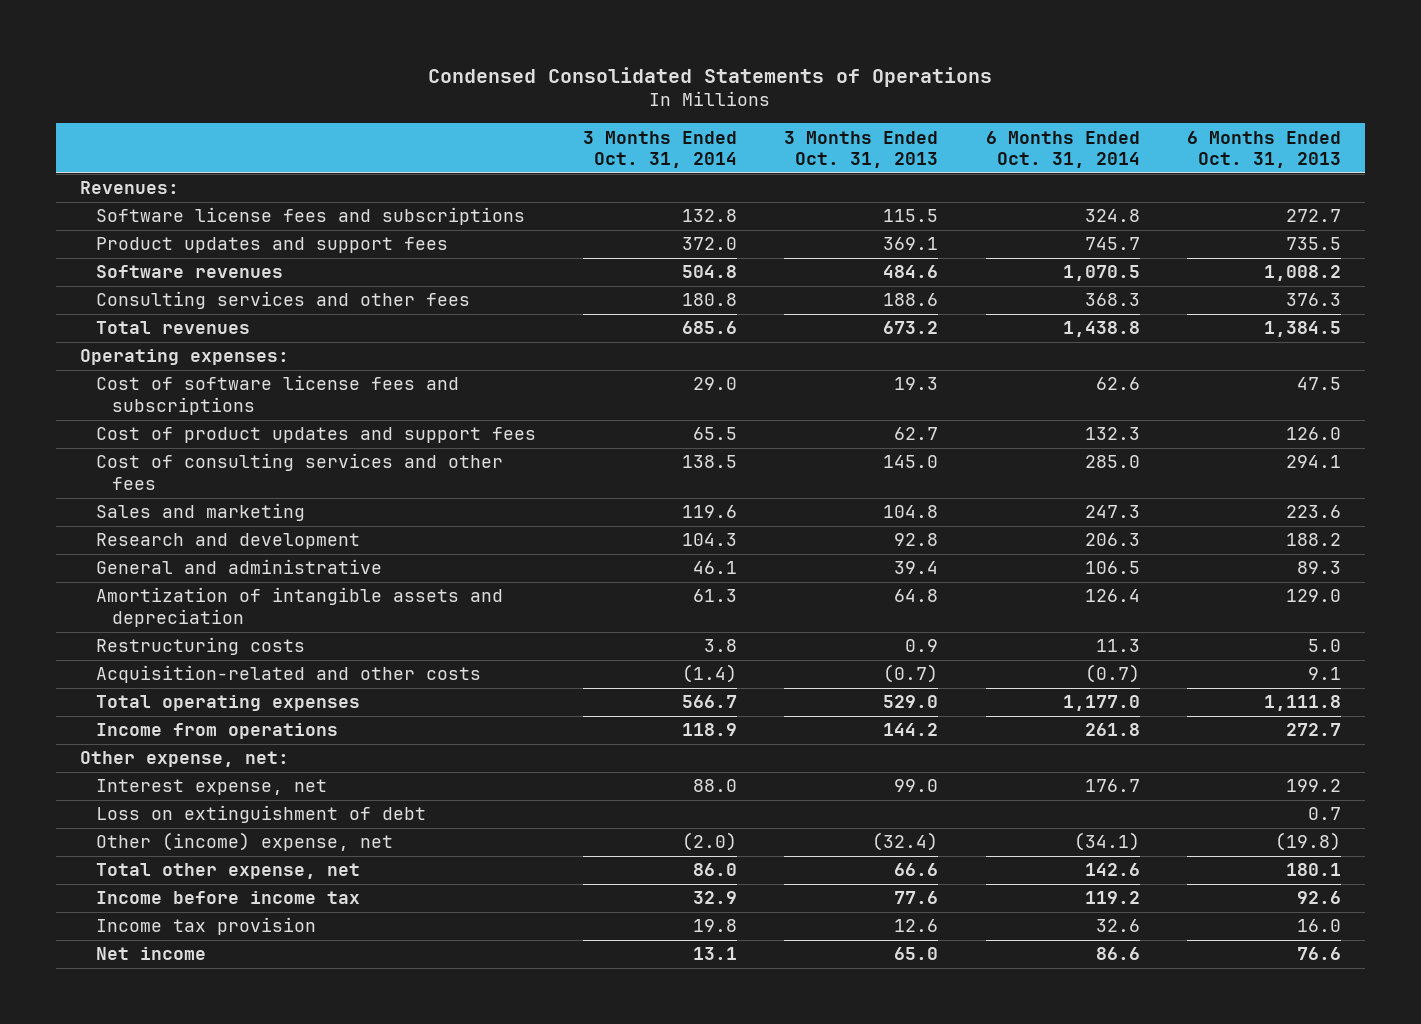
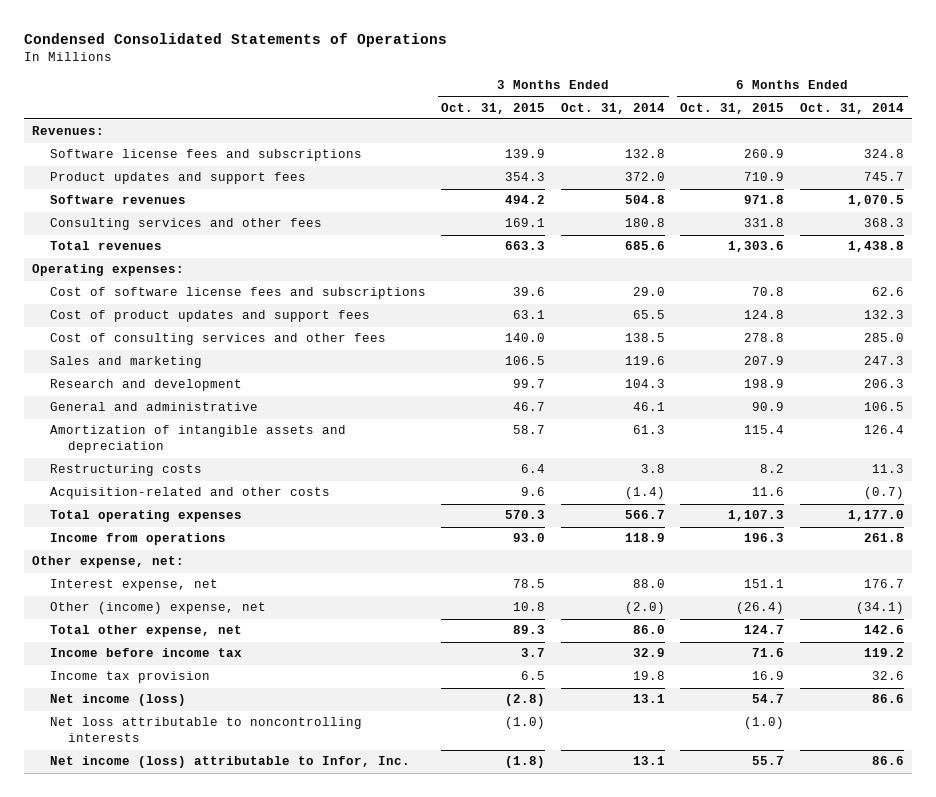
- | 3 Months Ended Oct. 31, 2014 | 3 Months Ended Oct. 31, 2013 | 6 Months Ended Oct. 31, 2014 | 6 Months Ended Oct. 31, 2013
+ | 3 Months Ended Oct. 31, 2015 | 3 Months Ended Oct. 31, 2014 | 6 Months Ended Oct. 31, 2015 | 6 Months Ended Oct. 31, 2014
- Loss on extinguishment of debt | | | | 0.7
- Net income | 13.1 | 65.0 | 86.6 | 76.6
+ Net income (loss) | (2.8) | 13.1 | 54.7 | 86.6
+ Net loss attributable to noncontrolling interests | (1.0) | | (1.0) |
+ Net income (loss) attributable to Infor, Inc. | (1.8) | 13.1 | 55.7 | 86.6

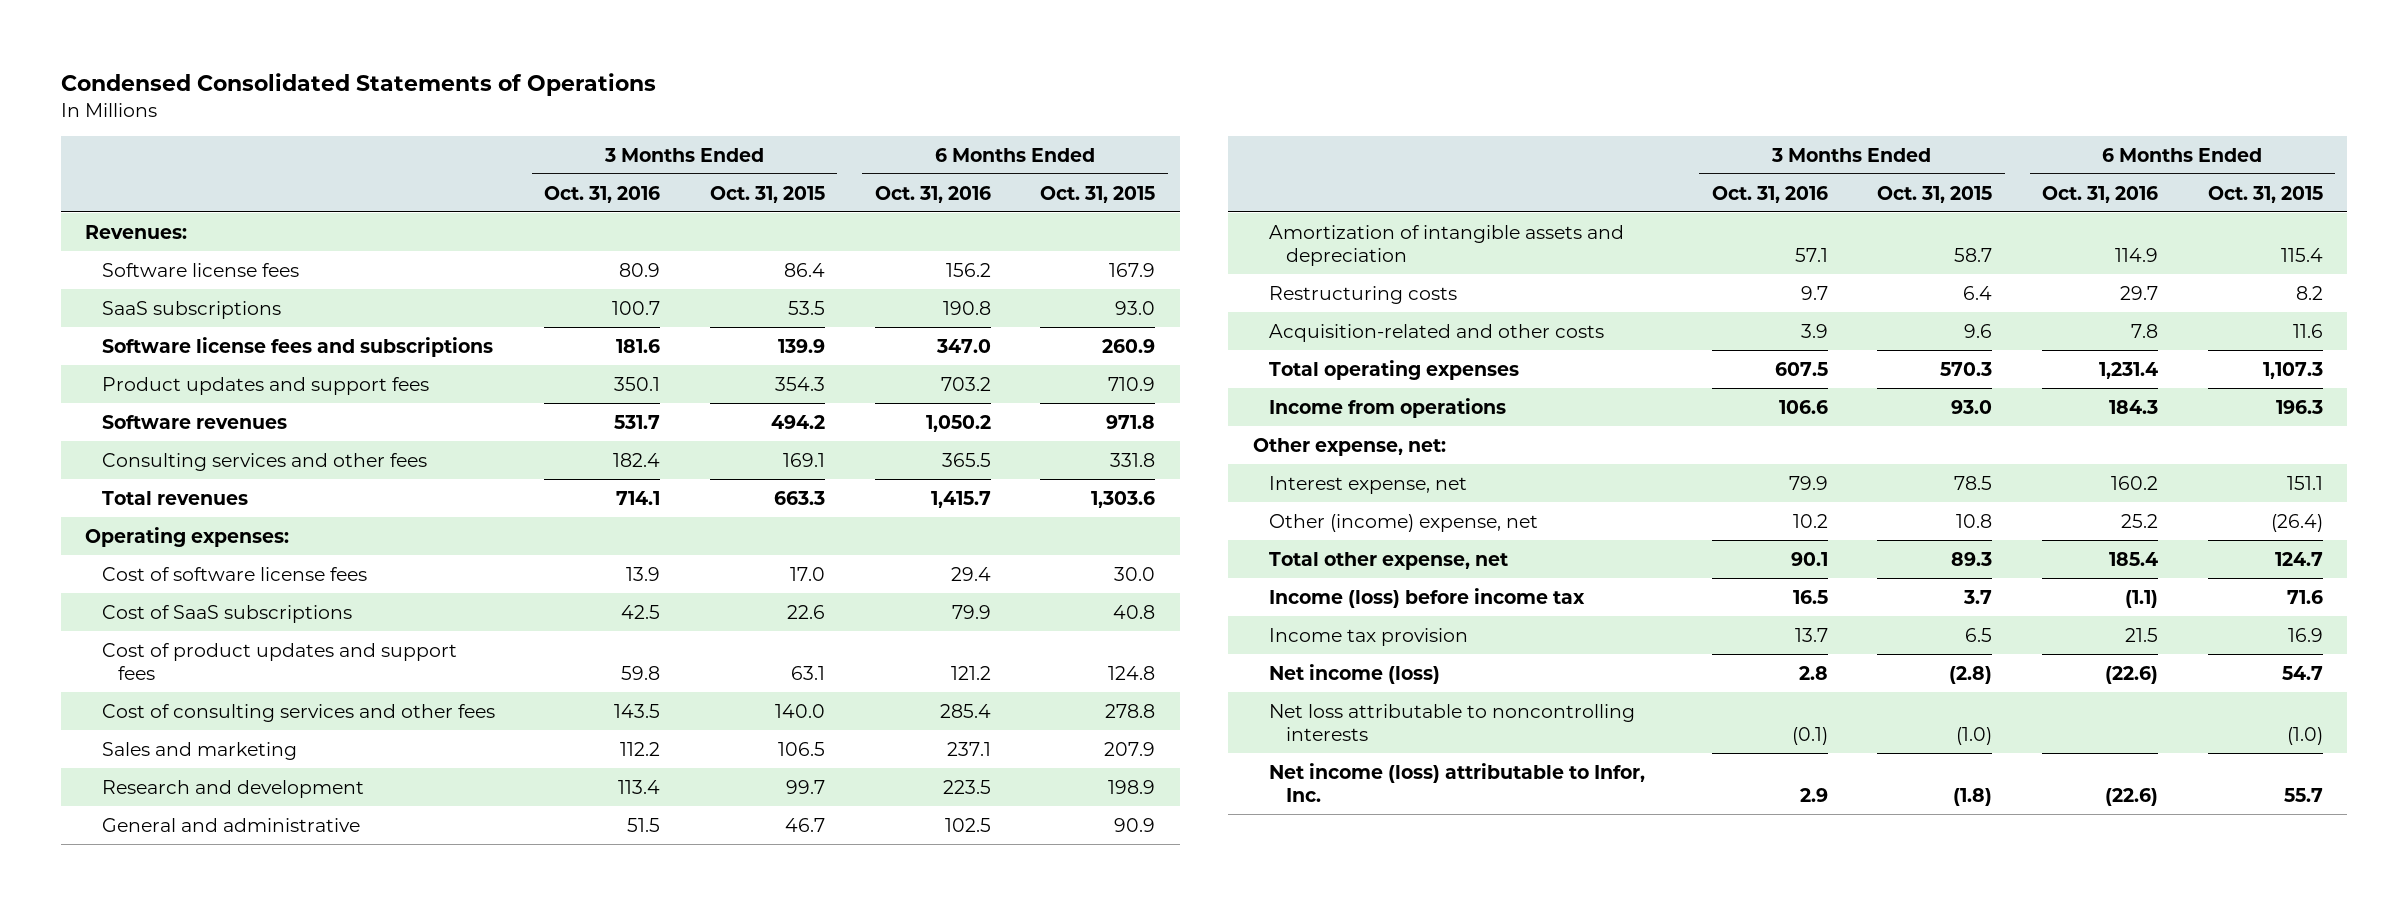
- | 3 Months Ended Oct. 31, 2015 | 3 Months Ended Oct. 31, 2014 | 6 Months Ended Oct. 31, 2015 | 6 Months Ended Oct. 31, 2014
+ | 3 Months Ended Oct. 31, 2016 | 3 Months Ended Oct. 31, 2015 | 6 Months Ended Oct. 31, 2016 | 6 Months Ended Oct. 31, 2015
+ Software license fees | 80.9 | 86.4 | 156.2 | 167.9
+ SaaS subscriptions | 100.7 | 53.5 | 190.8 | 93.0
- Cost of software license fees and subscriptions | 39.6 | 29.0 | 70.8 | 62.6
+ Cost of software license fees | 13.9 | 17.0 | 29.4 | 30.0
+ Cost of SaaS subscriptions | 42.5 | 22.6 | 79.9 | 40.8
- Income before income tax | 3.7 | 32.9 | 71.6 | 119.2
+ Income (loss) before income tax | 16.5 | 3.7 | (1.1) | 71.6

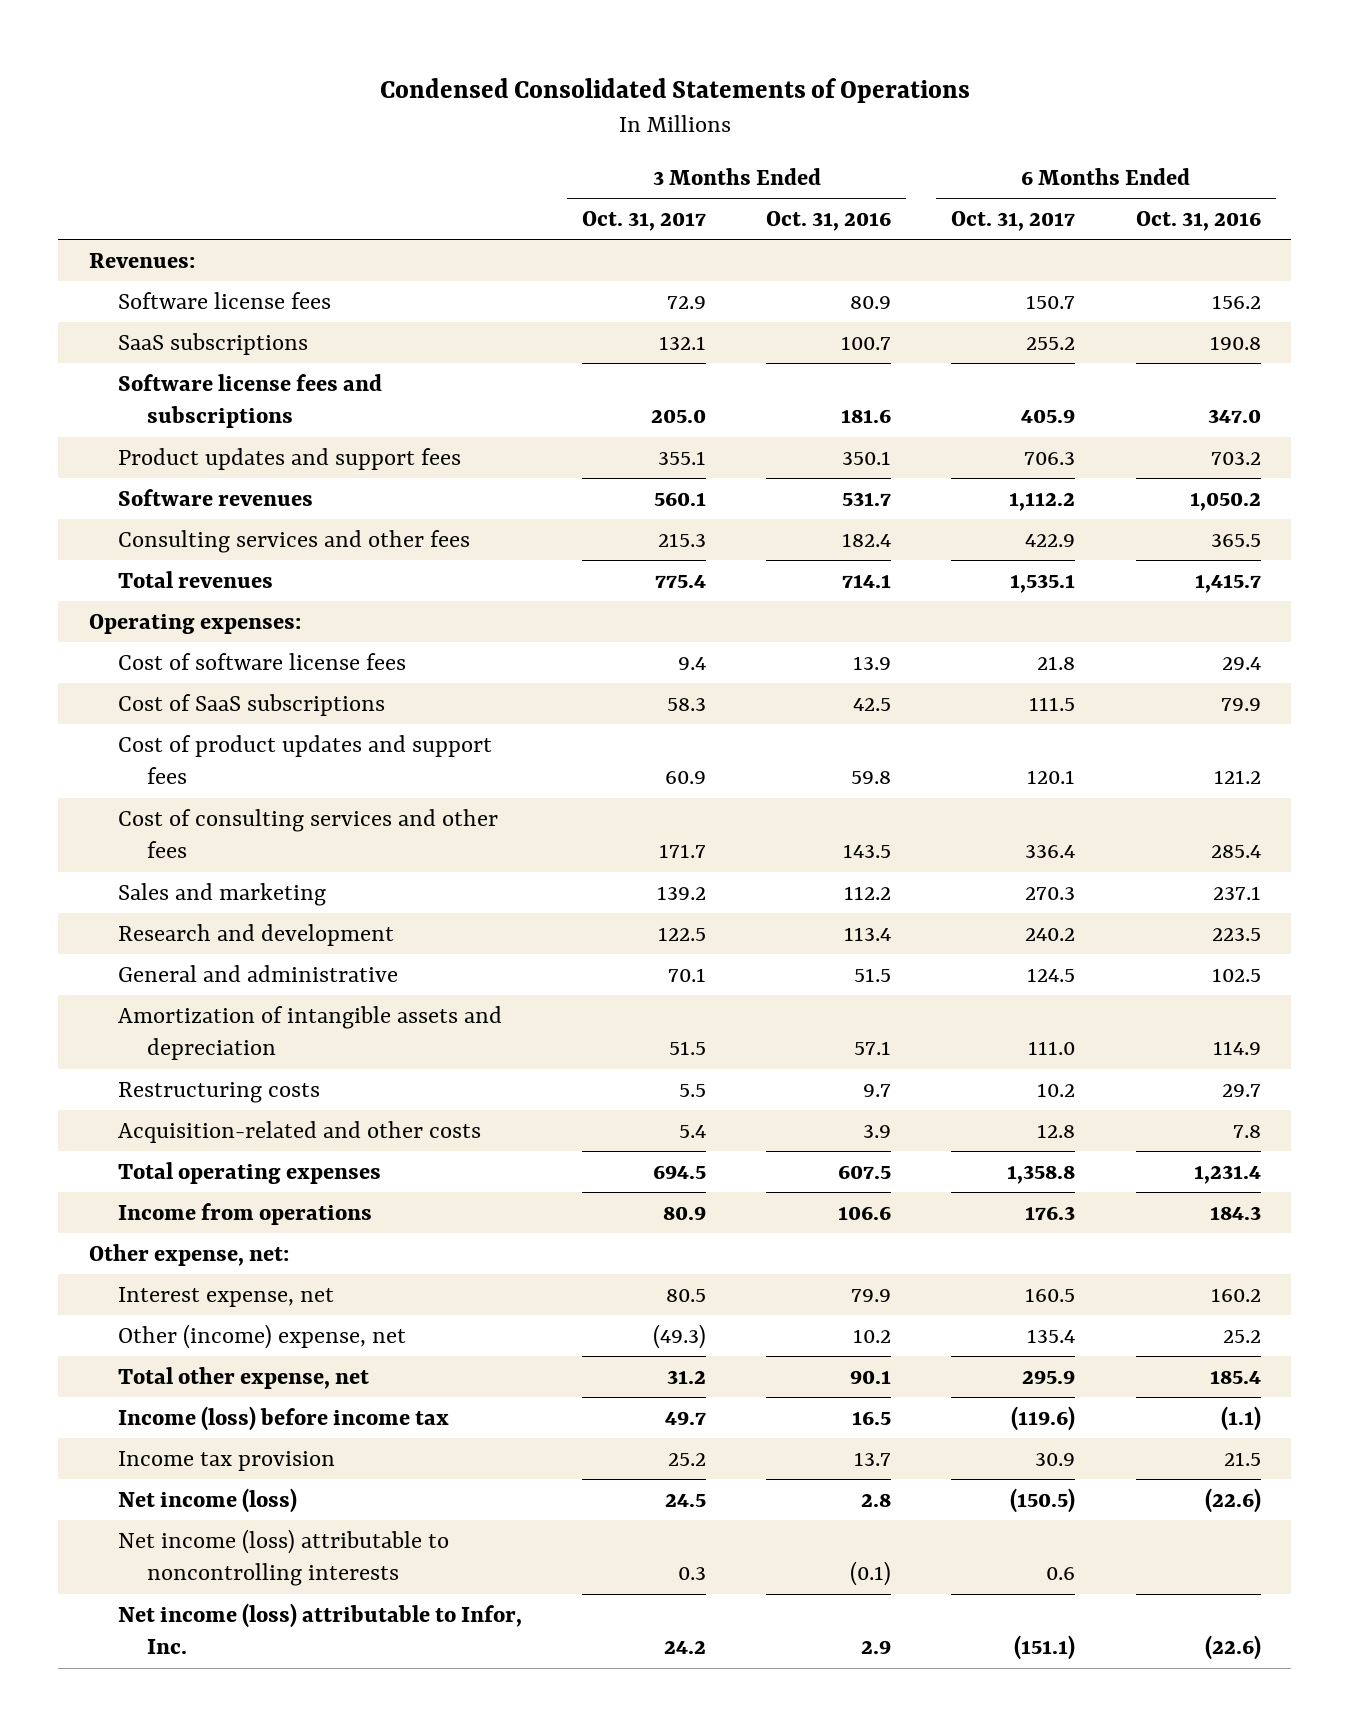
- | 3 Months Ended Oct. 31, 2016 | 3 Months Ended Oct. 31, 2015 | 6 Months Ended Oct. 31, 2016 | 6 Months Ended Oct. 31, 2015
+ | 3 Months Ended Oct. 31, 2017 | 3 Months Ended Oct. 31, 2016 | 6 Months Ended Oct. 31, 2017 | 6 Months Ended Oct. 31, 2016
- Net loss attributable to noncontrolling interests | (0.1) | (1.0) | | (1.0)
+ Net income (loss) attributable to noncontrolling interests | 0.3 | (0.1) | 0.6 |

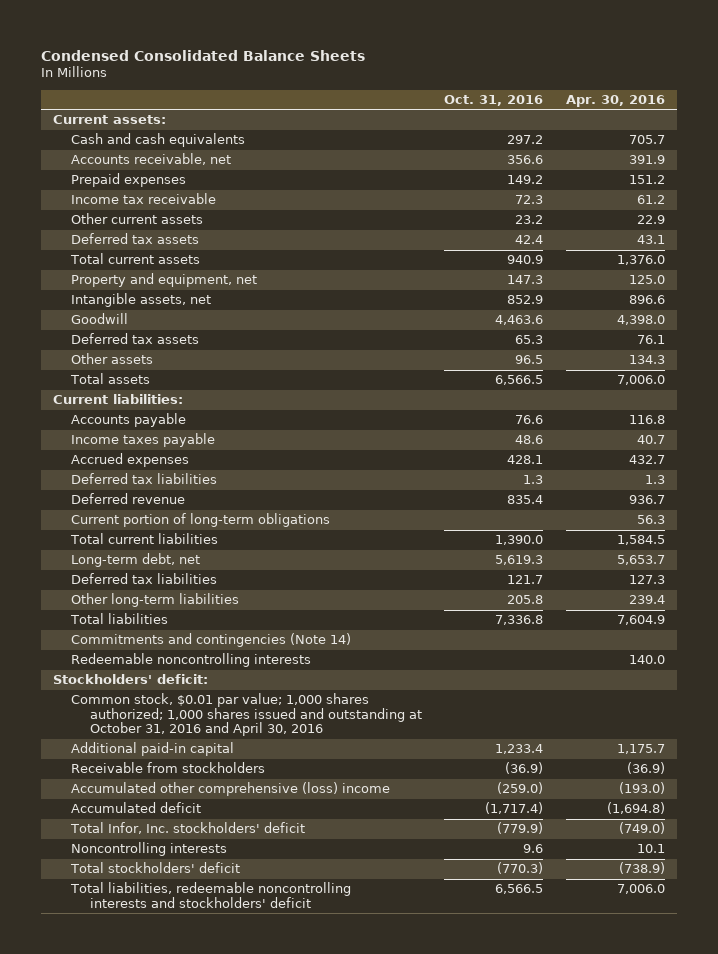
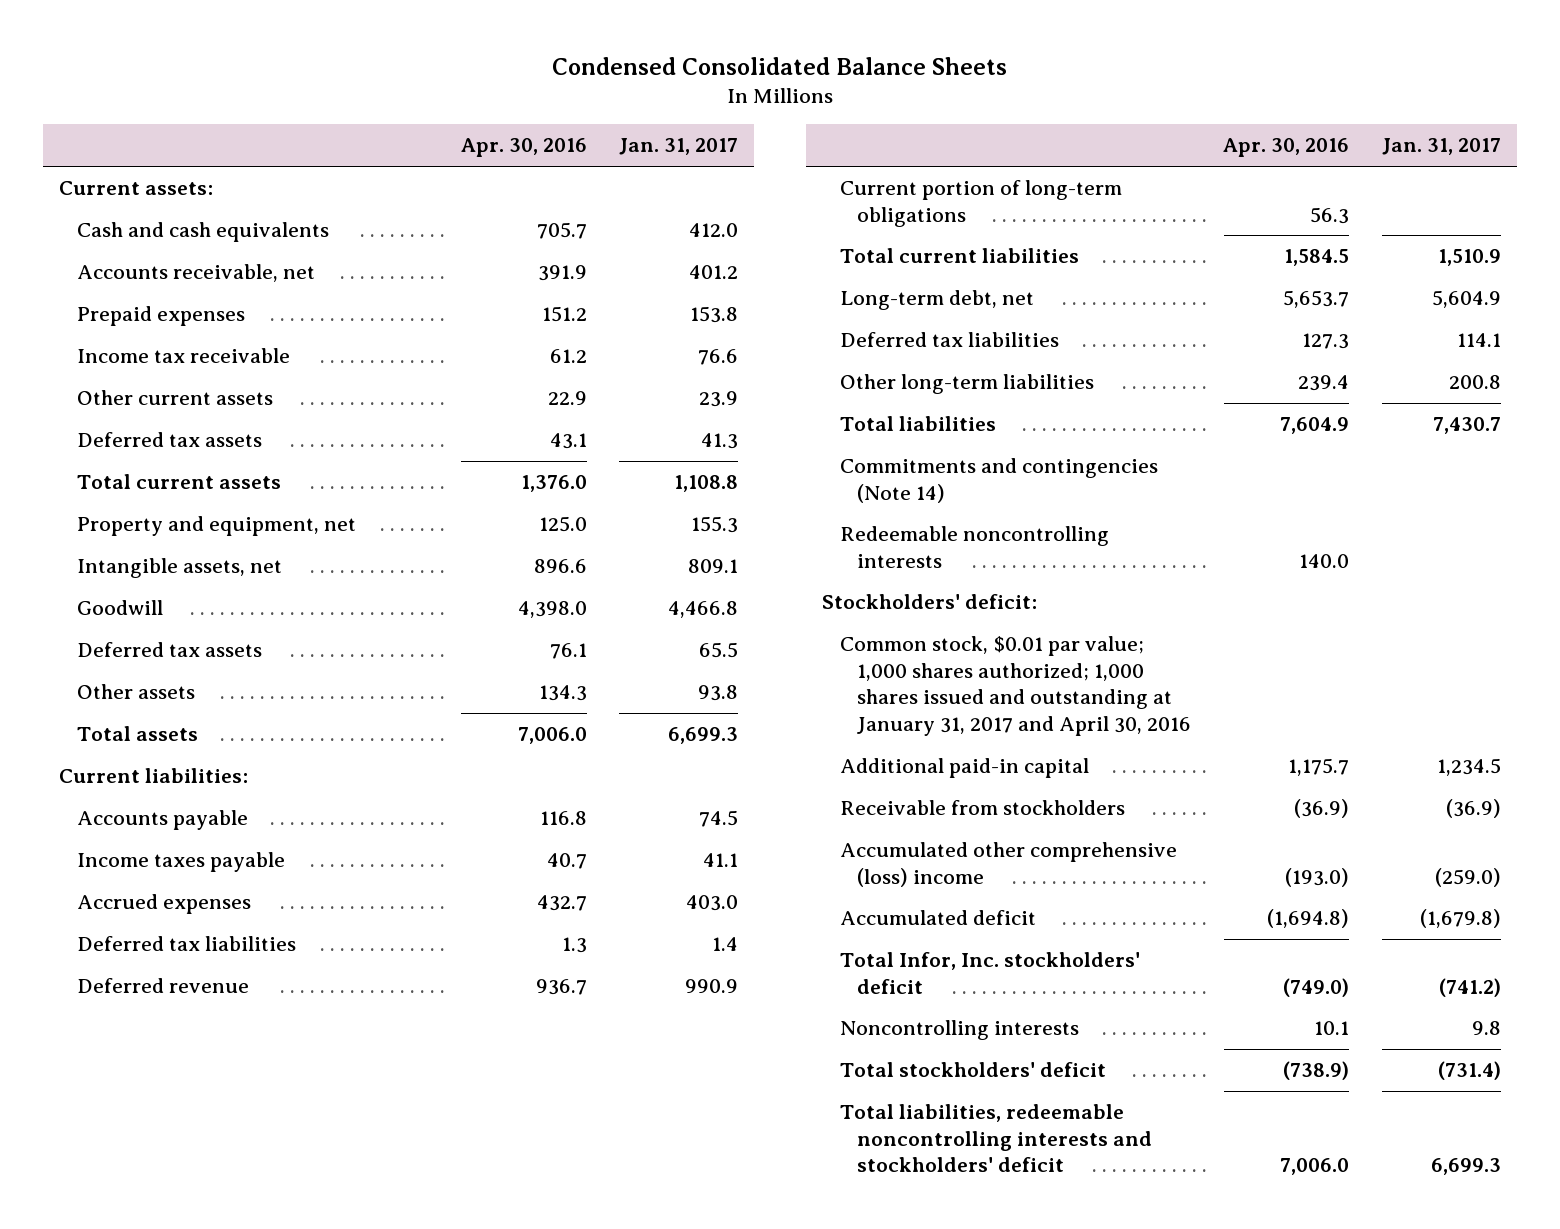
- | Oct. 31, 2016 | Apr. 30, 2016
+ | Apr. 30, 2016 | Jan. 31, 2017
- Common stock, $0.01 par value; 1,000 shares authorized; 1,000 shares issued and outstanding at October 31, 2016 and April 30, 2016
+ Common stock, $0.01 par value; 1,000 shares authorized; 1,000 shares issued and outstanding at January 31, 2017 and April 30, 2016

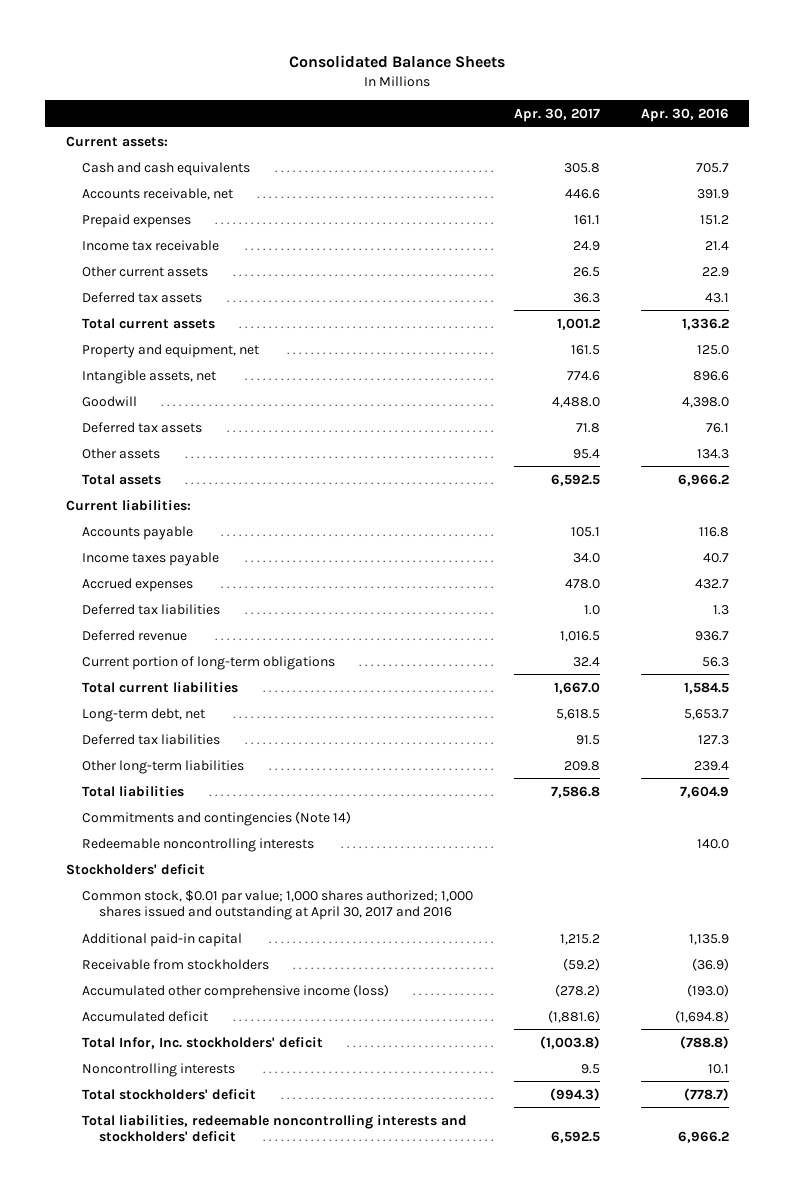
- Condensed Consolidated Balance Sheets
+ Consolidated Balance Sheets
- | Apr. 30, 2016 | Jan. 31, 2017
+ | Apr. 30, 2017 | Apr. 30, 2016
- Income tax receivable | 61.2 | 76.6
+ Income tax receivable | 24.9 | 21.4
- Total current assets | 1,376.0 | 1,108.8
+ Total current assets | 1,001.2 | 1,336.2
- Total assets | 7,006.0 | 6,699.3
+ Total assets | 6,592.5 | 6,966.2
- Stockholders' deficit:
- Common stock, $0.01 par value; 1,000 shares authorized; 1,000 shares issued and outstanding at January 31, 2017 and April 30, 2016
- Additional paid-in capital | 1,175.7 | 1,234.5
+ Stockholders' deficit
+ Common stock, $0.01 par value; 1,000 shares authorized; 1,000 shares issued and outstanding at April 30, 2017 and 2016
+ Additional paid-in capital | 1,215.2 | 1,135.9
- Accumulated other comprehensive (loss) income | (193.0) | (259.0)
+ Accumulated other comprehensive income (loss) | (278.2) | (193.0)
- Total Infor, Inc. stockholders' deficit | (749.0) | (741.2)
+ Total Infor, Inc. stockholders' deficit | (1,003.8) | (788.8)
- Total stockholders' deficit | (738.9) | (731.4)
- Total liabilities, redeemable noncontrolling interests and stockholders' deficit | 7,006.0 | 6,699.3
+ Total stockholders' deficit | (994.3) | (778.7)
+ Total liabilities, redeemable noncontrolling interests and stockholders' deficit | 6,592.5 | 6,966.2

